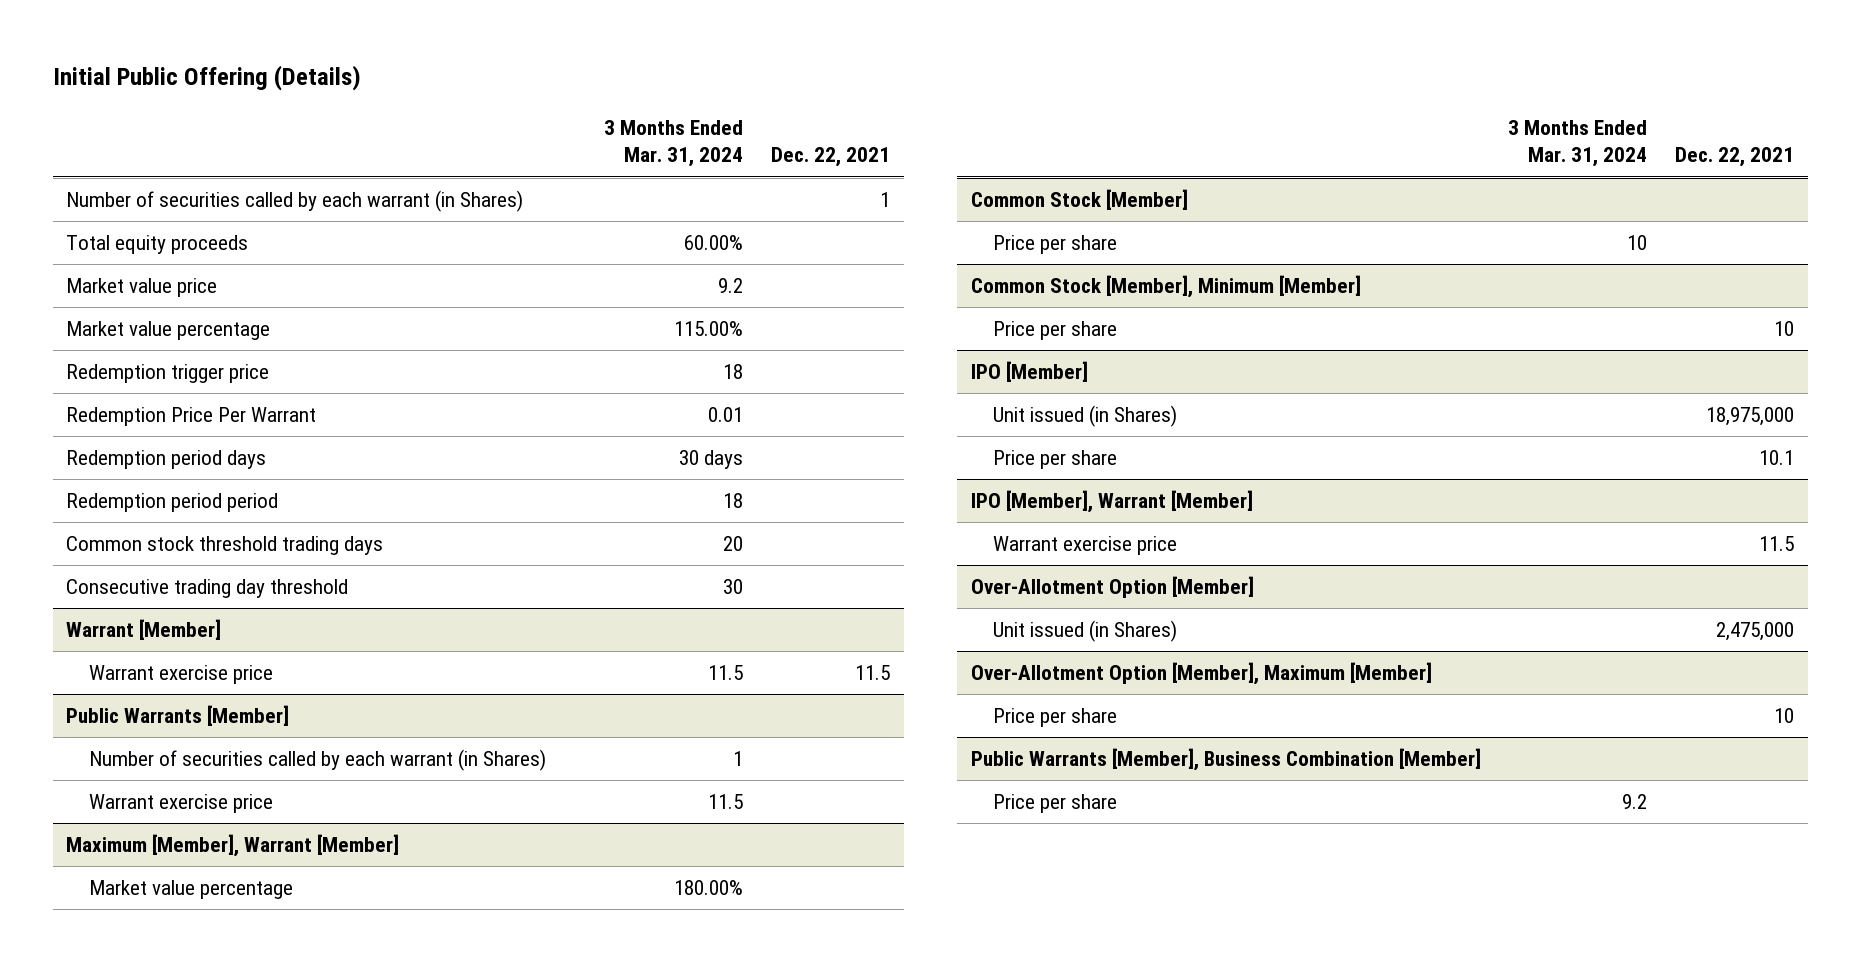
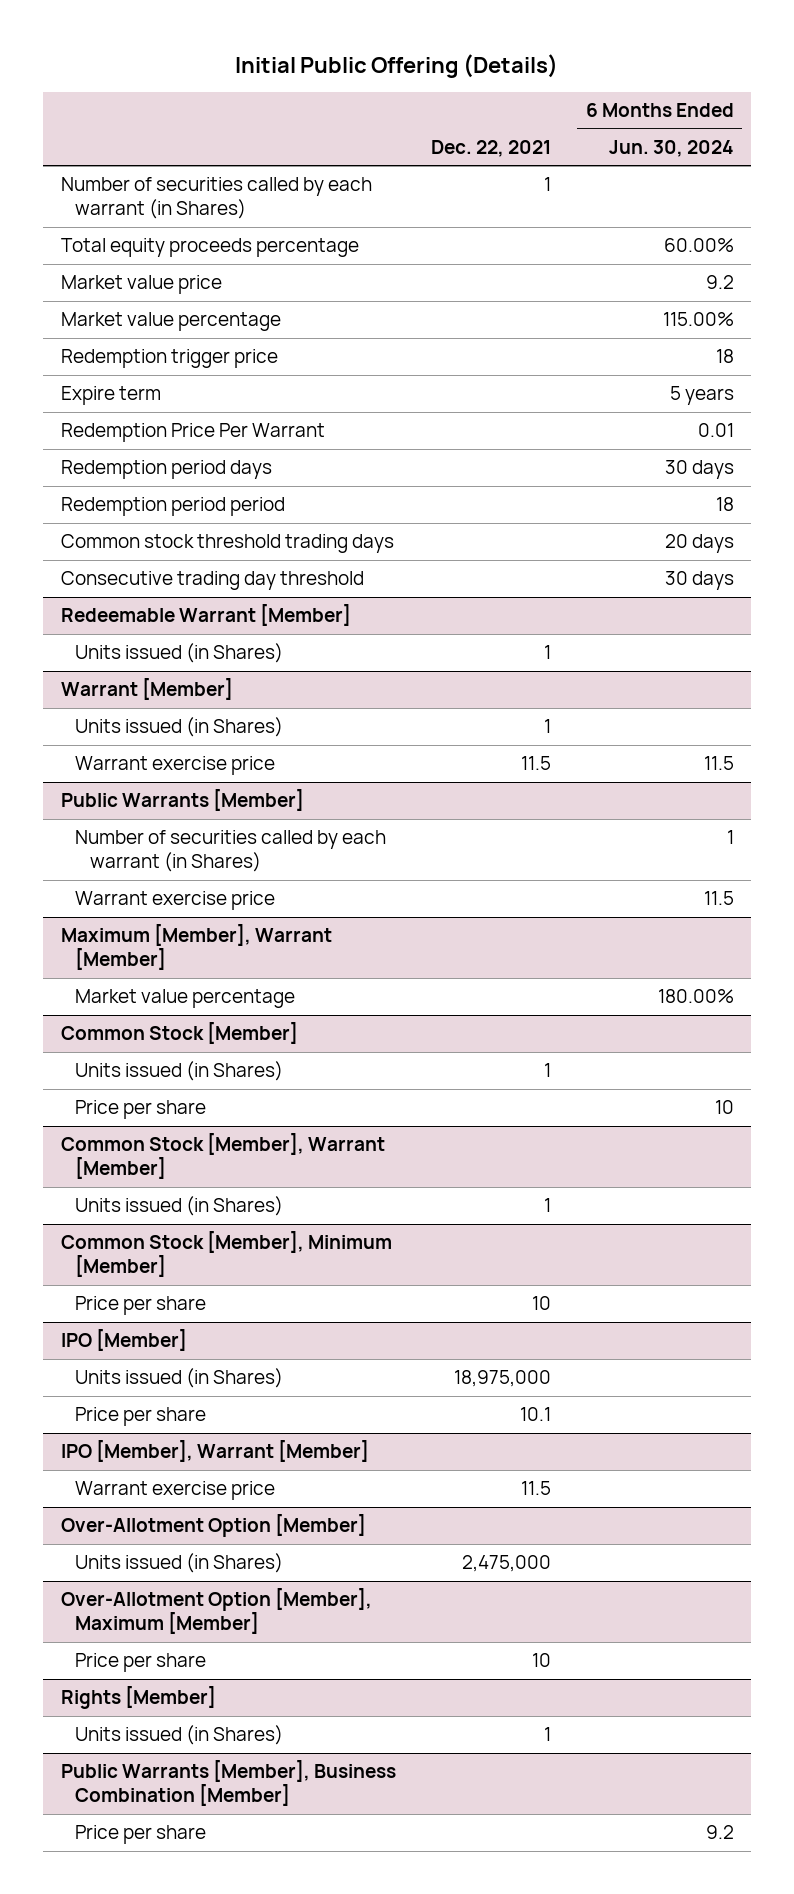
- | 3 Months Ended Mar. 31, 2024 | Dec. 22, 2021
+ | Dec. 22, 2021 | 6 Months Ended Jun. 30, 2024
- Total equity proceeds | 60.00% |
+ Total equity proceeds percentage | | 60.00%
+ Expire term | | 5 years
+ Redeemable Warrant [Member]
+ Units issued (in Shares) | 1 |
@ Warrant [Member]
+ Units issued (in Shares) | 1 |
@ Common Stock [Member]
+ Units issued (in Shares) | 1 |
+ Common Stock [Member], Warrant [Member]
+ Units issued (in Shares) | 1 |
@ IPO [Member]
- Unit issued (in Shares) | | 18,975,000
+ Units issued (in Shares) | 18,975,000 |
@ Over-Allotment Option [Member]
- Unit issued (in Shares) | | 2,475,000
+ Units issued (in Shares) | 2,475,000 |
+ Rights [Member]
+ Units issued (in Shares) | 1 |

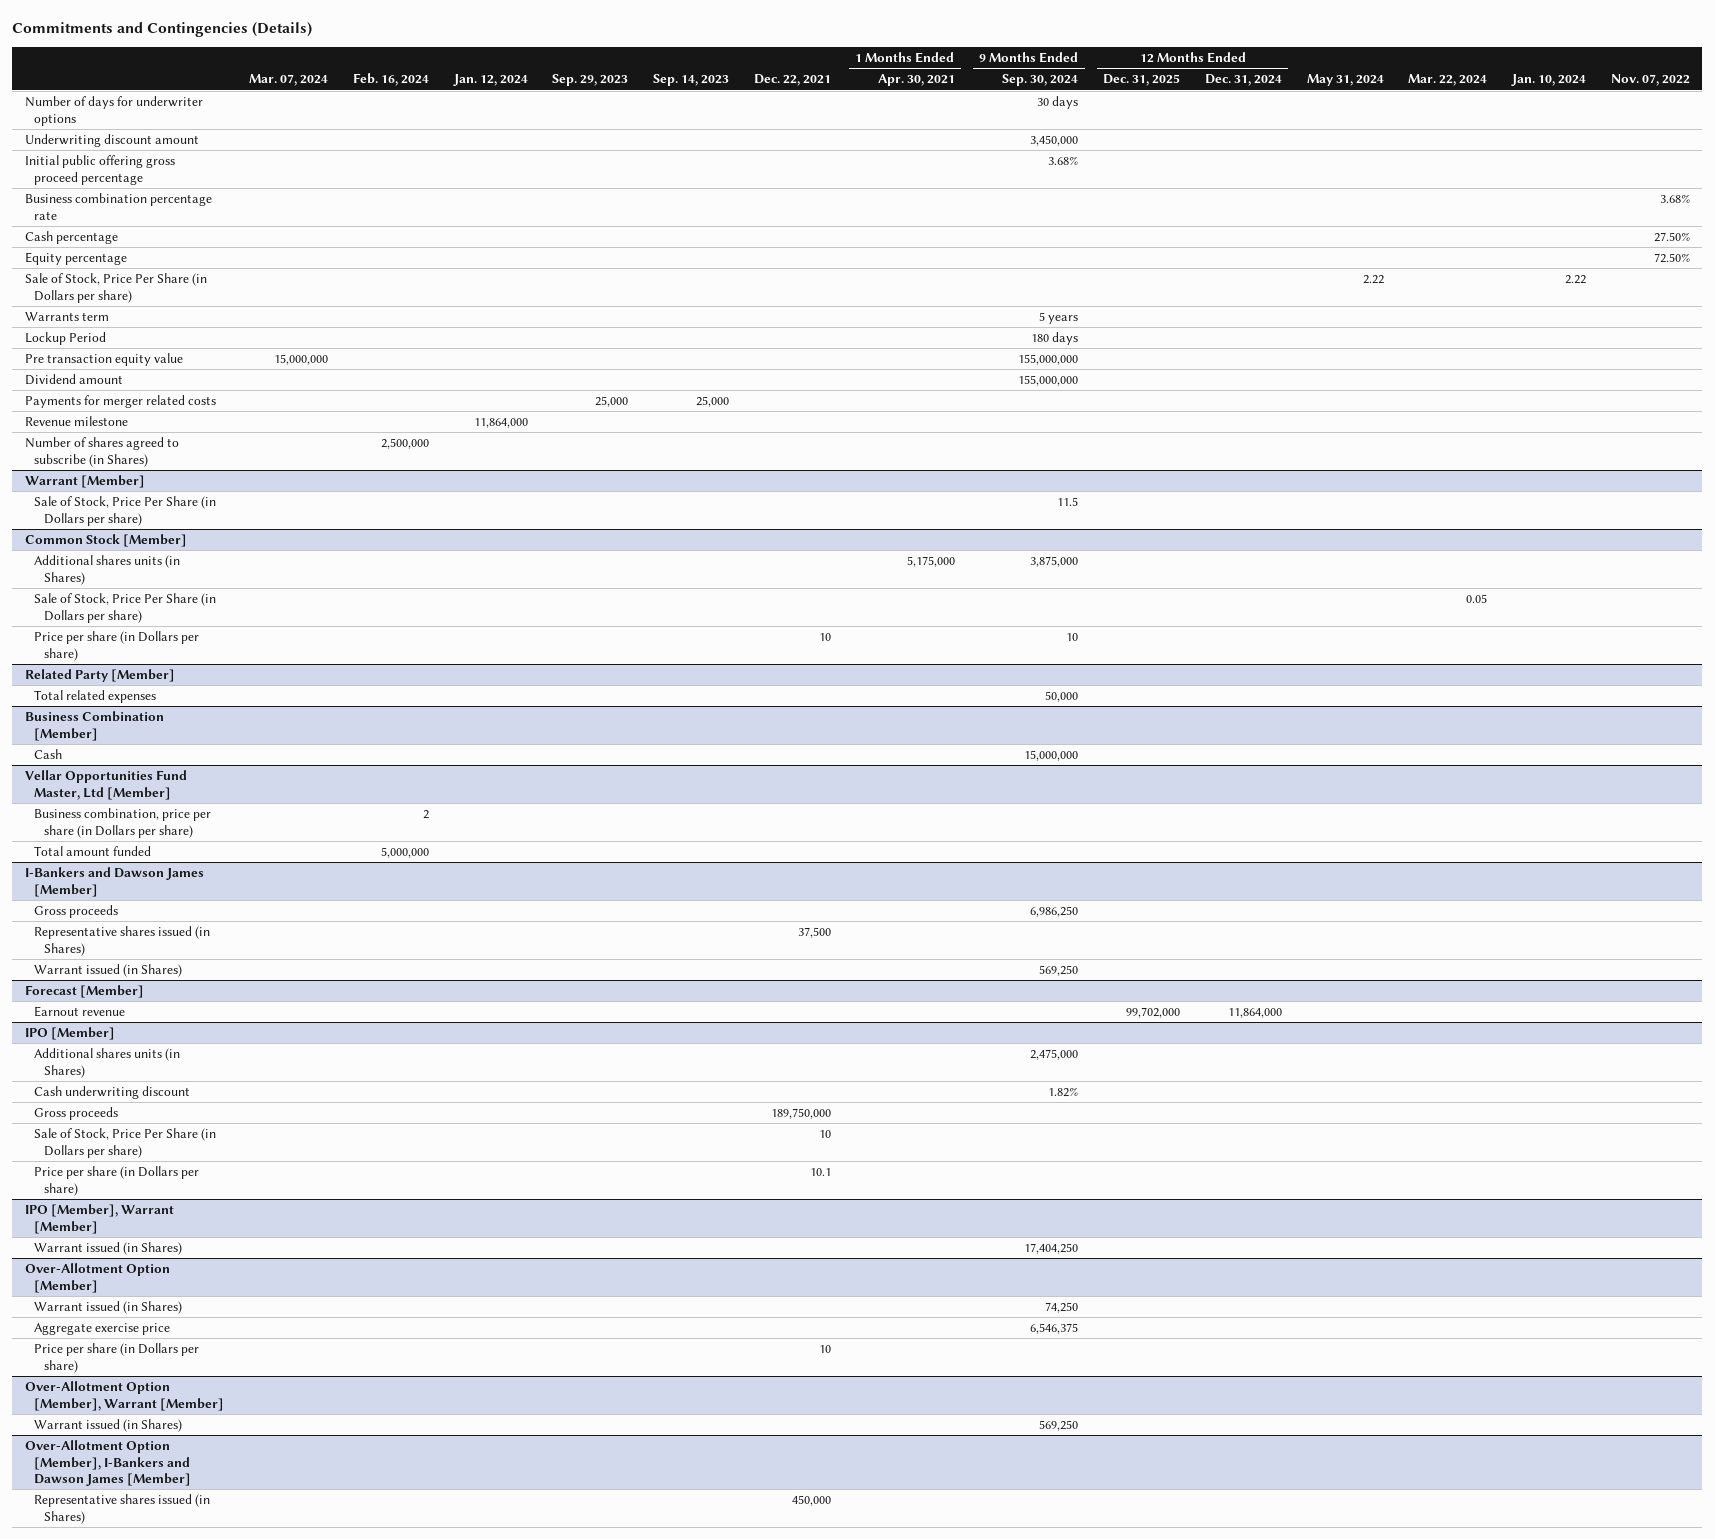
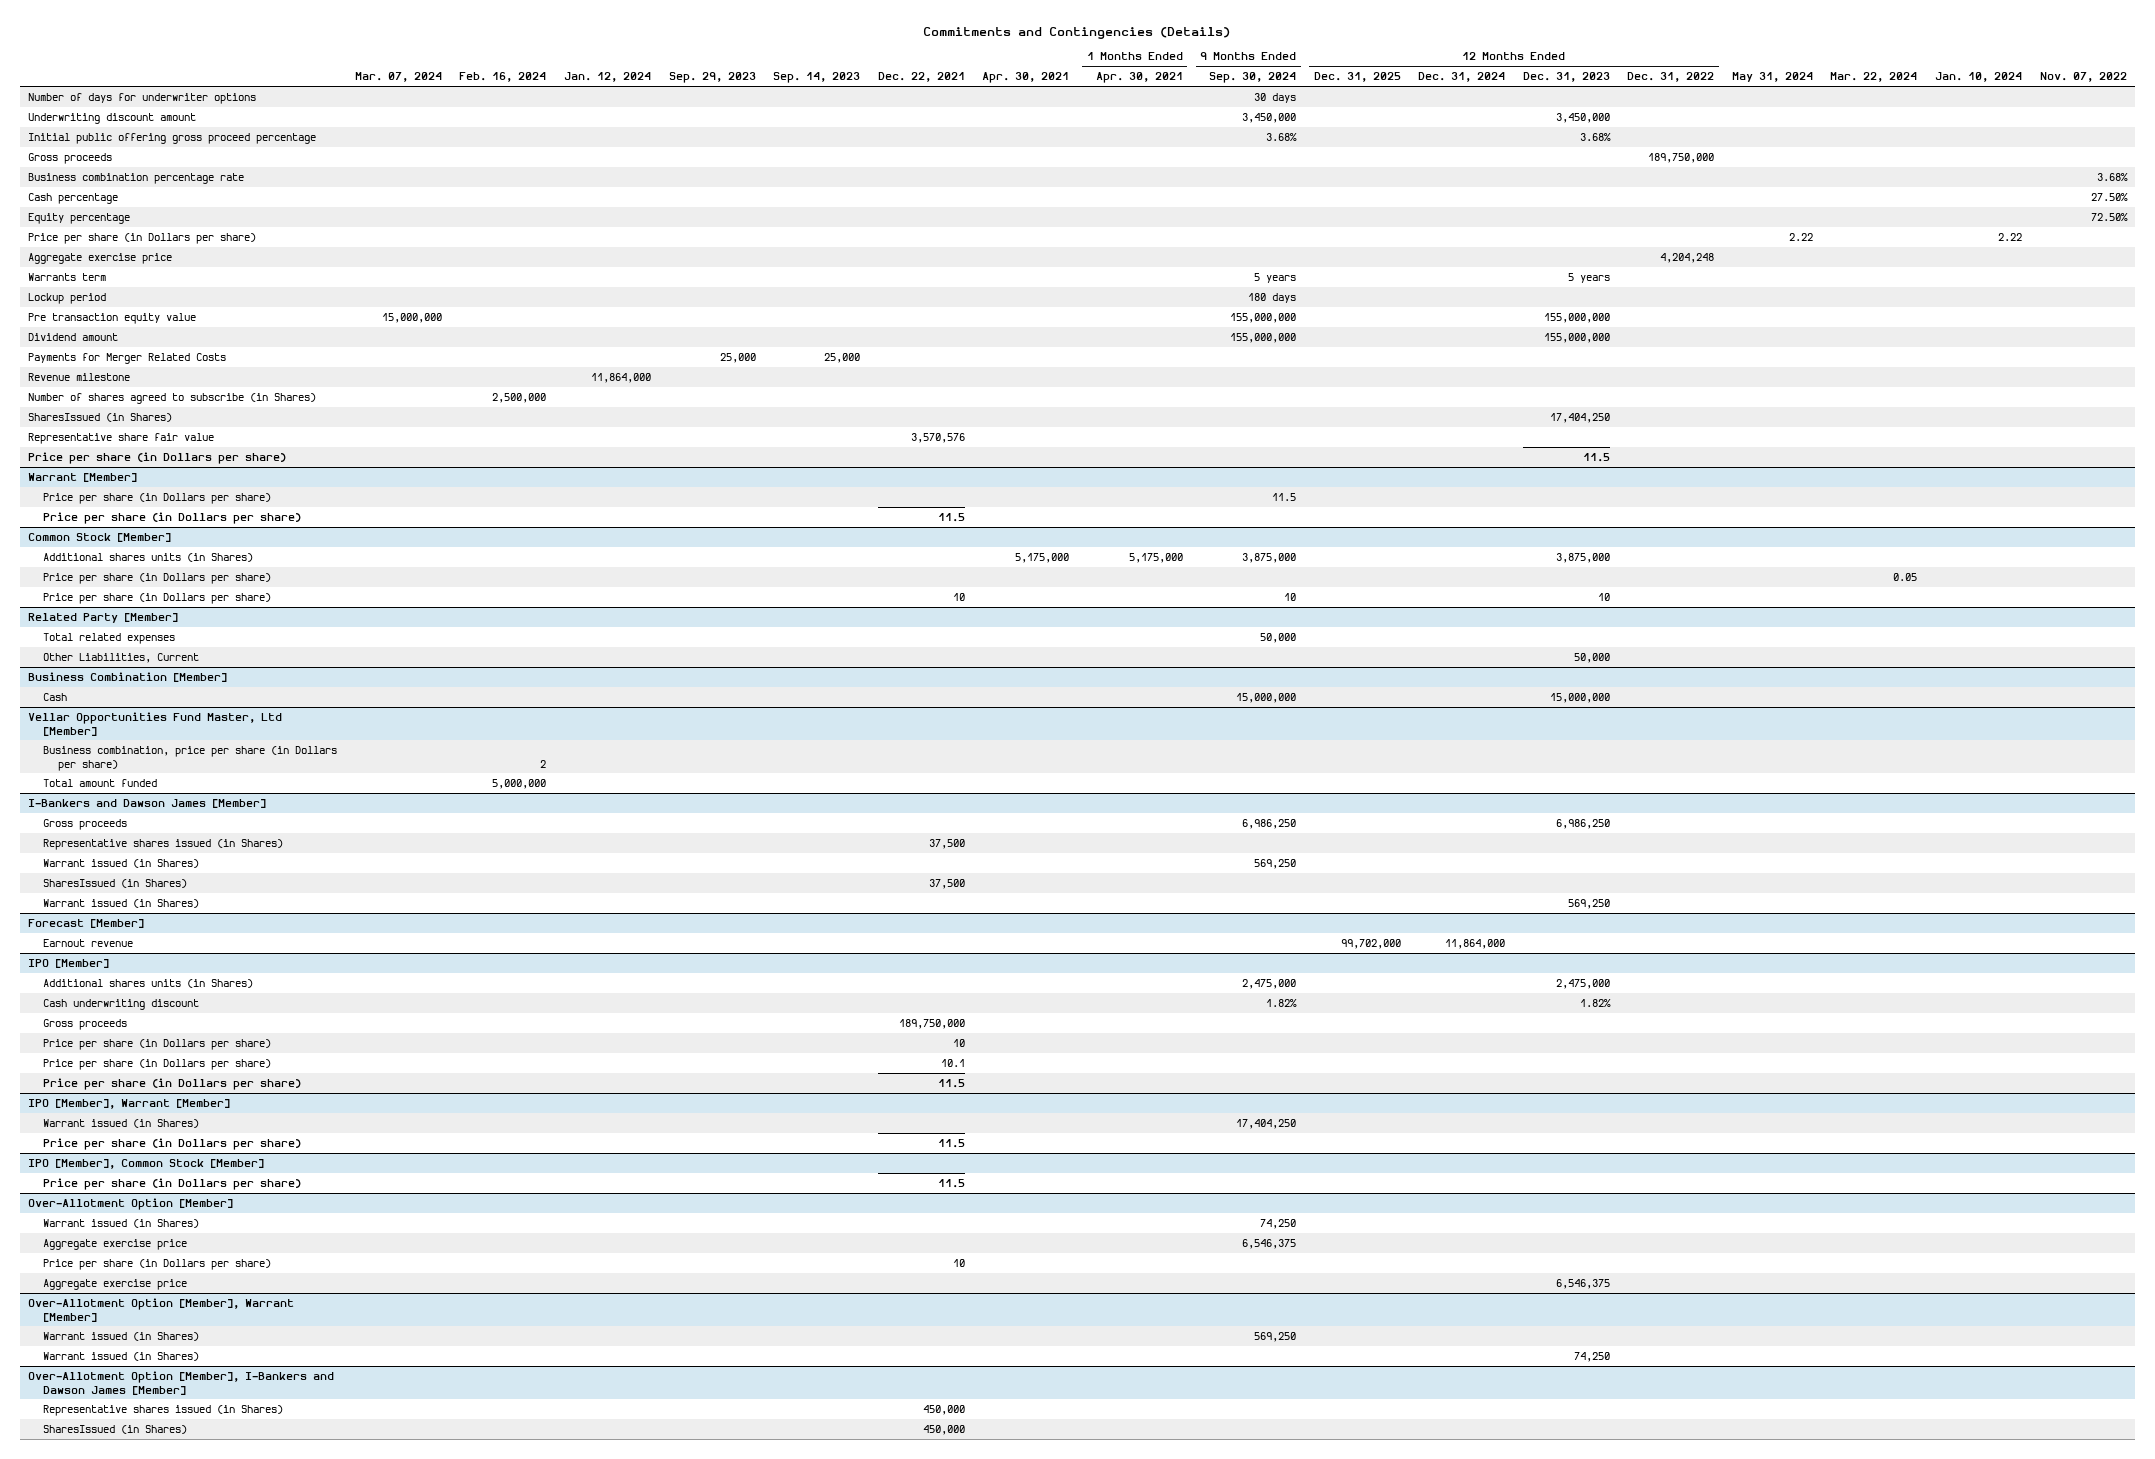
- | Mar. 07, 2024 | Feb. 16, 2024 | Jan. 12, 2024 | Sep. 29, 2023 | Sep. 14, 2023 | Dec. 22, 2021 | 1 Months Ended Apr. 30, 2021 | 9 Months Ended Sep. 30, 2024 | 12 Months Ended Dec. 31, 2025 | 12 Months Ended Dec. 31, 2024 | May 31, 2024 | Mar. 22, 2024 | Jan. 10, 2024 | Nov. 07, 2022
+ | Mar. 07, 2024 | Feb. 16, 2024 | Jan. 12, 2024 | Sep. 29, 2023 | Sep. 14, 2023 | Dec. 22, 2021 | Apr. 30, 2021 | 1 Months Ended Apr. 30, 2021 | 9 Months Ended Sep. 30, 2024 | 12 Months Ended Dec. 31, 2025 | 12 Months Ended Dec. 31, 2024 | 12 Months Ended Dec. 31, 2023 | 12 Months Ended Dec. 31, 2022 | May 31, 2024 | Mar. 22, 2024 | Jan. 10, 2024 | Nov. 07, 2022
+ Gross proceeds | | | | | | | | | | | | | 189,750,000 | | | |
- Sale of Stock, Price Per Share (in Dollars per share) | | | | | | | | | | | 2.22 | | 2.22 |
+ Price per share (in Dollars per share) | | | | | | | | | | | | | | 2.22 | | 2.22 |
+ Aggregate exercise price | | | | | | | | | | | | | 4,204,248 | | | |
- Lockup Period | | | | | | | | 180 days | | | | | |
+ Lockup period | | | | | | | | | 180 days | | | | | | | |
- Payments for merger related costs | | | | 25,000 | 25,000 | | | | | | | | |
+ Payments for Merger Related Costs | | | | 25,000 | 25,000 | | | | | | | | | | | |
+ SharesIssued (in Shares) | | | | | | | | | | | | 17,404,250 | | | | |
+ Representative share fair value | | | | | | 3,570,576 | | | | | | | | | | |
+ Price per share (in Dollars per share) | | | | | | | | | | | | 11.5 | | | | |
@ Warrant [Member]
- Sale of Stock, Price Per Share (in Dollars per share) | | | | | | | | 11.5 | | | | | |
+ Price per share (in Dollars per share) | | | | | | | | | 11.5 | | | | | | | |
+ Price per share (in Dollars per share) | | | | | | 11.5 | | | | | | | | | | |
@ Common Stock [Member]
- Sale of Stock, Price Per Share (in Dollars per share) | | | | | | | | | | | | 0.05 | |
+ Price per share (in Dollars per share) | | | | | | | | | | | | | | | 0.05 | |
@ Related Party [Member]
+ Other Liabilities, Current | | | | | | | | | | | | 50,000 | | | | |
@ I-Bankers and Dawson James [Member]
+ SharesIssued (in Shares) | | | | | | 37,500 | | | | | | | | | | |
+ Warrant issued (in Shares) | | | | | | | | | | | | 569,250 | | | | |
@ IPO [Member]
- Sale of Stock, Price Per Share (in Dollars per share) | | | | | | 10 | | | | | | | |
+ Price per share (in Dollars per share) | | | | | | 10 | | | | | | | | | | |
+ Price per share (in Dollars per share) | | | | | | 11.5 | | | | | | | | | | |
@ IPO [Member], Warrant [Member]
+ Price per share (in Dollars per share) | | | | | | 11.5 | | | | | | | | | | |
+ IPO [Member], Common Stock [Member]
+ Price per share (in Dollars per share) | | | | | | 11.5 | | | | | | | | | | |
@ Over-Allotment Option [Member]
+ Aggregate exercise price | | | | | | | | | | | | 6,546,375 | | | | |
@ Over-Allotment Option [Member], Warrant [Member]
+ Warrant issued (in Shares) | | | | | | | | | | | | 74,250 | | | | |
@ Over-Allotment Option [Member], I-Bankers and Dawson James [Member]
+ SharesIssued (in Shares) | | | | | | 450,000 | | | | | | | | | | |

